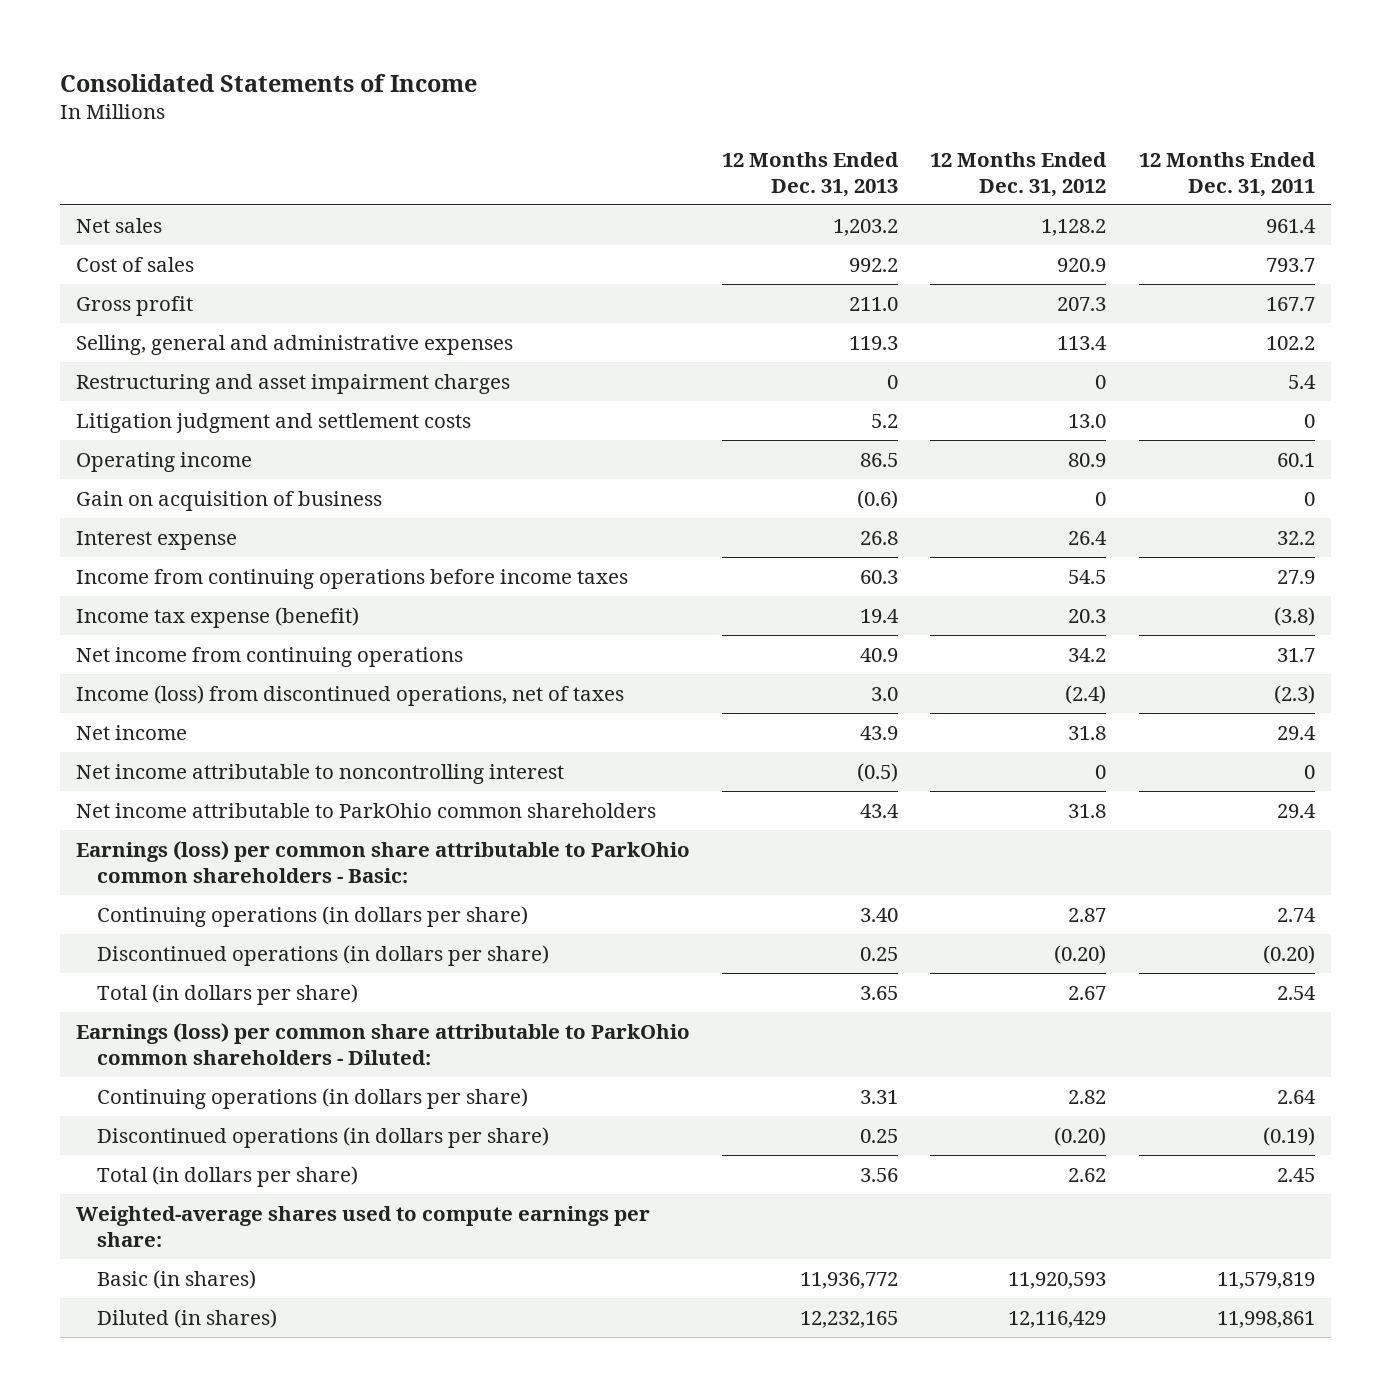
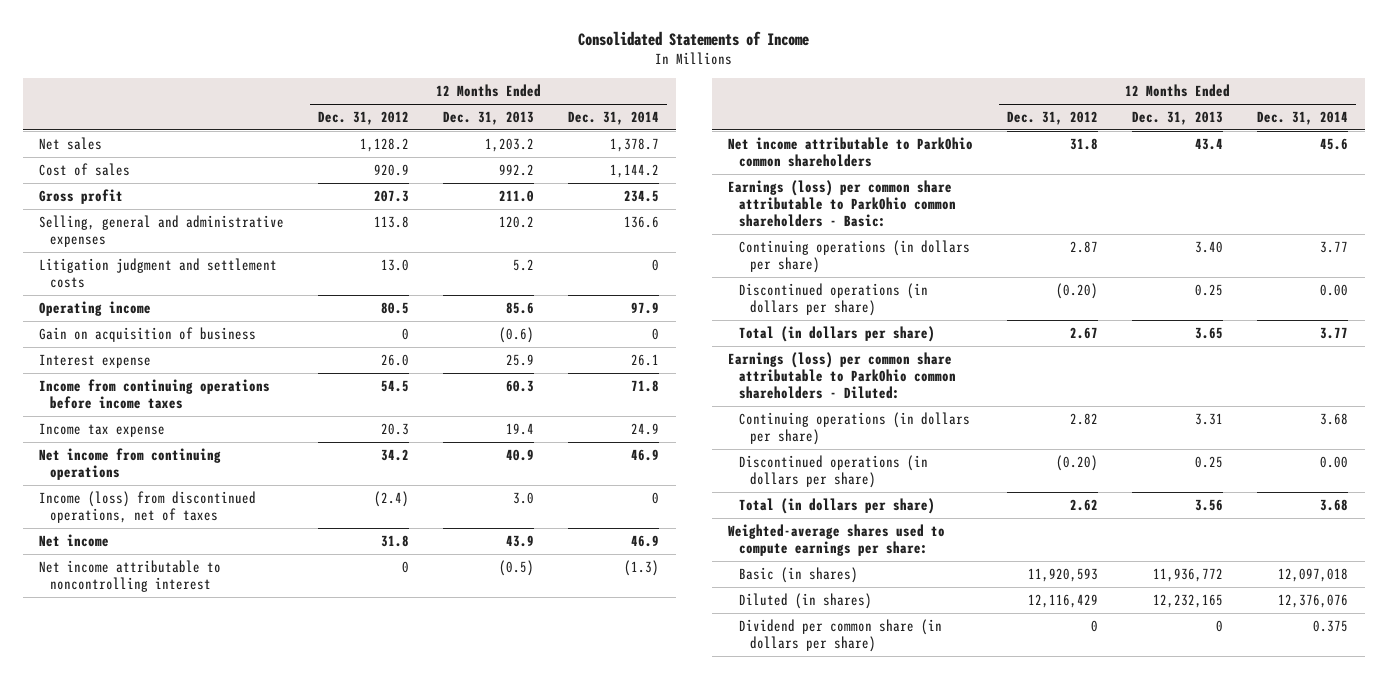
- | 12 Months Ended Dec. 31, 2013 | 12 Months Ended Dec. 31, 2012 | 12 Months Ended Dec. 31, 2011
+ | 12 Months Ended Dec. 31, 2012 | 12 Months Ended Dec. 31, 2013 | 12 Months Ended Dec. 31, 2014
- Selling, general and administrative expenses | 119.3 | 113.4 | 102.2
- Restructuring and asset impairment charges | 0 | 0 | 5.4
+ Selling, general and administrative expenses | 113.8 | 120.2 | 136.6
- Operating income | 86.5 | 80.9 | 60.1
+ Operating income | 80.5 | 85.6 | 97.9
- Interest expense | 26.8 | 26.4 | 32.2
+ Interest expense | 26.0 | 25.9 | 26.1
- Income tax expense (benefit) | 19.4 | 20.3 | (3.8)
+ Income tax expense | 20.3 | 19.4 | 24.9
+ Dividend per common share (in dollars per share) | 0 | 0 | 0.375

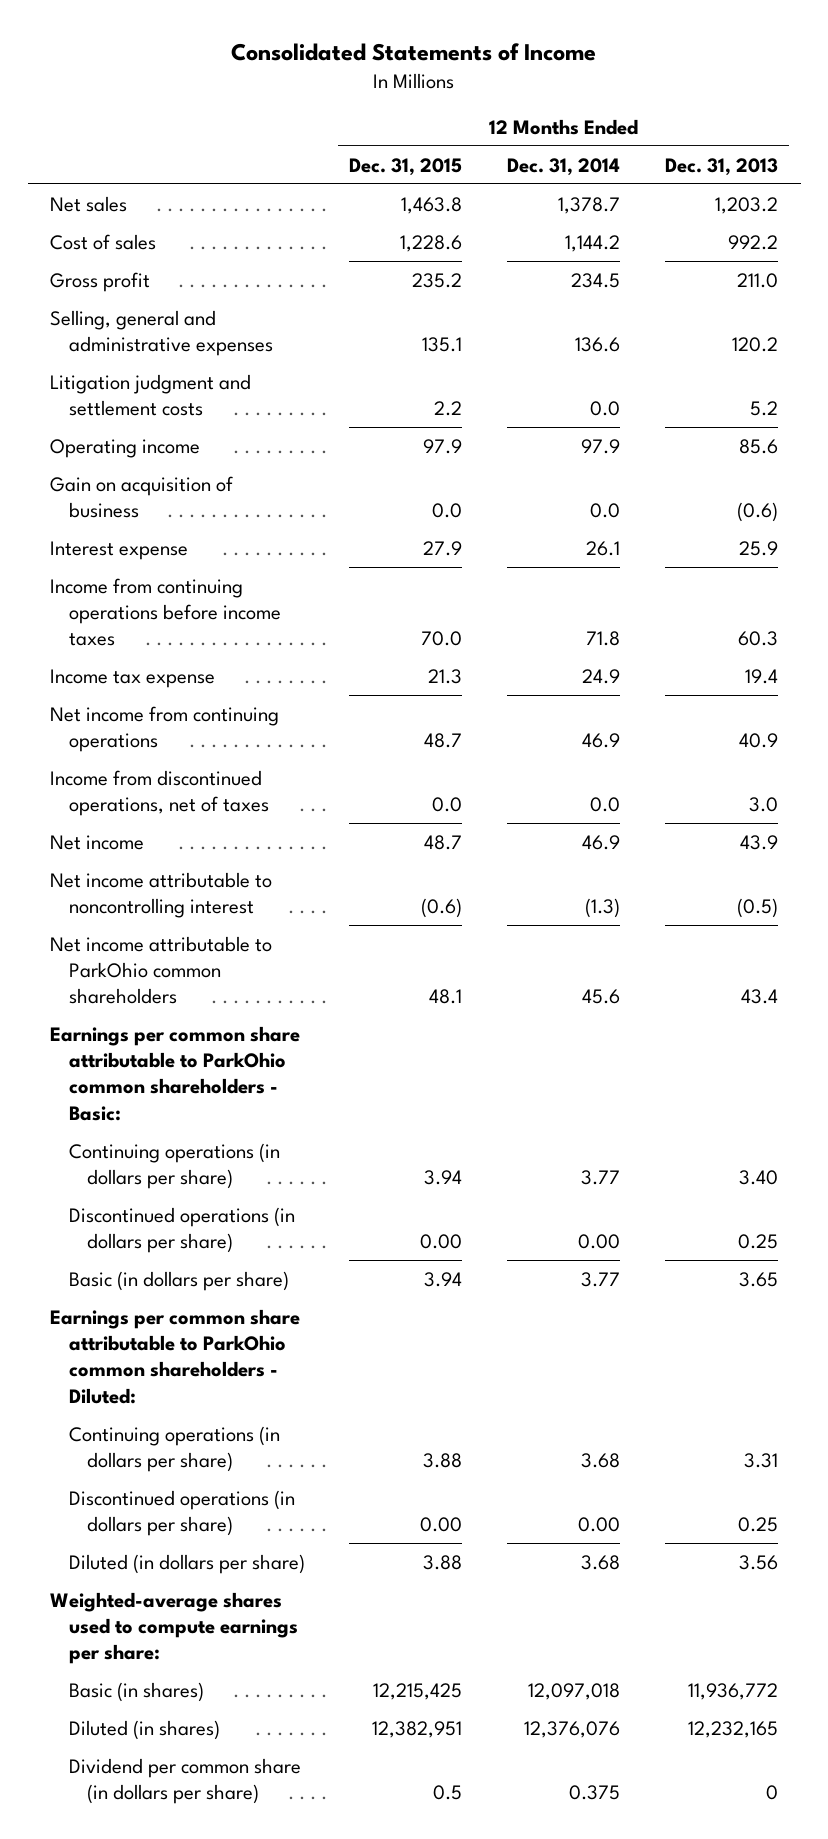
- | 12 Months Ended Dec. 31, 2012 | 12 Months Ended Dec. 31, 2013 | 12 Months Ended Dec. 31, 2014
+ | 12 Months Ended Dec. 31, 2015 | 12 Months Ended Dec. 31, 2014 | 12 Months Ended Dec. 31, 2013
- Litigation judgment and settlement costs | 13.0 | 5.2 | 0
+ Litigation judgment and settlement costs | 2.2 | 0.0 | 5.2
- Gain on acquisition of business | 0 | (0.6) | 0
+ Gain on acquisition of business | 0.0 | 0.0 | (0.6)
- Income (loss) from discontinued operations, net of taxes | (2.4) | 3.0 | 0
+ Income from discontinued operations, net of taxes | 0.0 | 0.0 | 3.0
- Earnings (loss) per common share attributable to ParkOhio common shareholders - Basic:
+ Earnings per common share attributable to ParkOhio common shareholders - Basic:
- Total (in dollars per share) | 2.67 | 3.65 | 3.77
- Earnings (loss) per common share attributable to ParkOhio common shareholders - Diluted:
+ Basic (in dollars per share) | 3.94 | 3.77 | 3.65
+ Earnings per common share attributable to ParkOhio common shareholders - Diluted:
- Total (in dollars per share) | 2.62 | 3.56 | 3.68
+ Diluted (in dollars per share) | 3.88 | 3.68 | 3.56

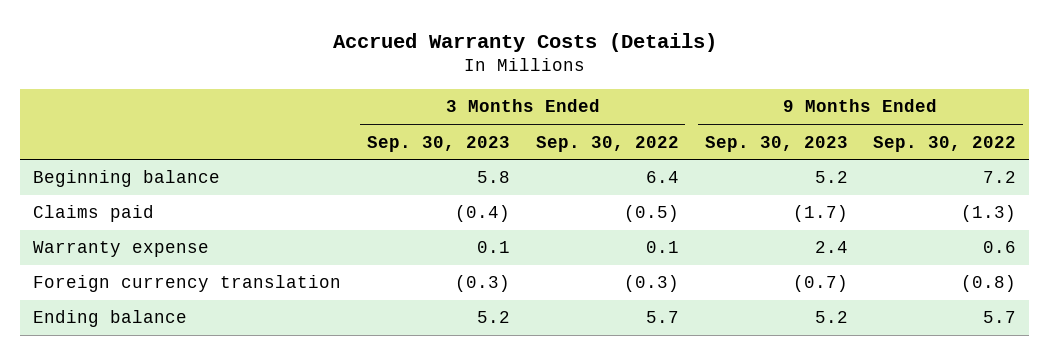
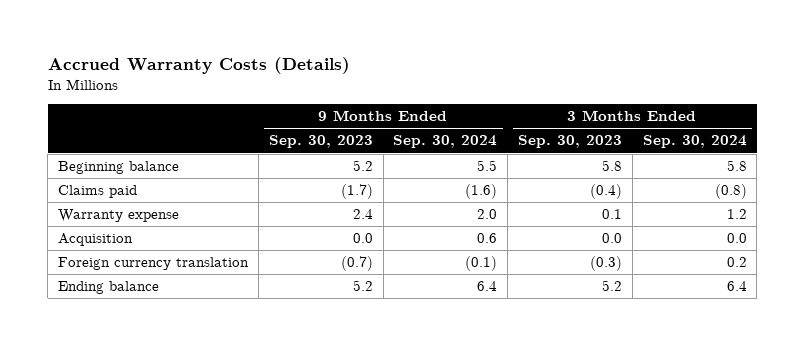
- | 3 Months Ended Sep. 30, 2023 | 3 Months Ended Sep. 30, 2022 | 9 Months Ended Sep. 30, 2023 | 9 Months Ended Sep. 30, 2022
+ | 9 Months Ended Sep. 30, 2023 | 9 Months Ended Sep. 30, 2024 | 3 Months Ended Sep. 30, 2023 | 3 Months Ended Sep. 30, 2024
+ Acquisition | 0.0 | 0.6 | 0.0 | 0.0

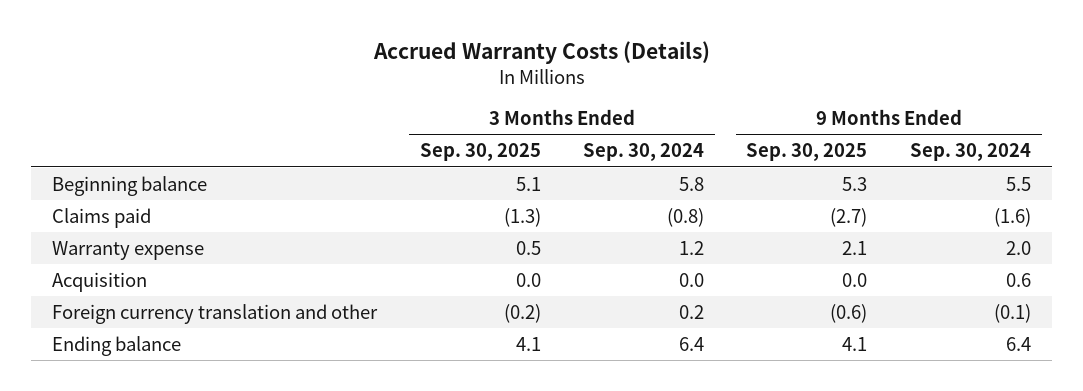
- | 9 Months Ended Sep. 30, 2023 | 9 Months Ended Sep. 30, 2024 | 3 Months Ended Sep. 30, 2023 | 3 Months Ended Sep. 30, 2024
+ | 3 Months Ended Sep. 30, 2025 | 3 Months Ended Sep. 30, 2024 | 9 Months Ended Sep. 30, 2025 | 9 Months Ended Sep. 30, 2024
- Foreign currency translation | (0.7) | (0.1) | (0.3) | 0.2
+ Foreign currency translation and other | (0.2) | 0.2 | (0.6) | (0.1)

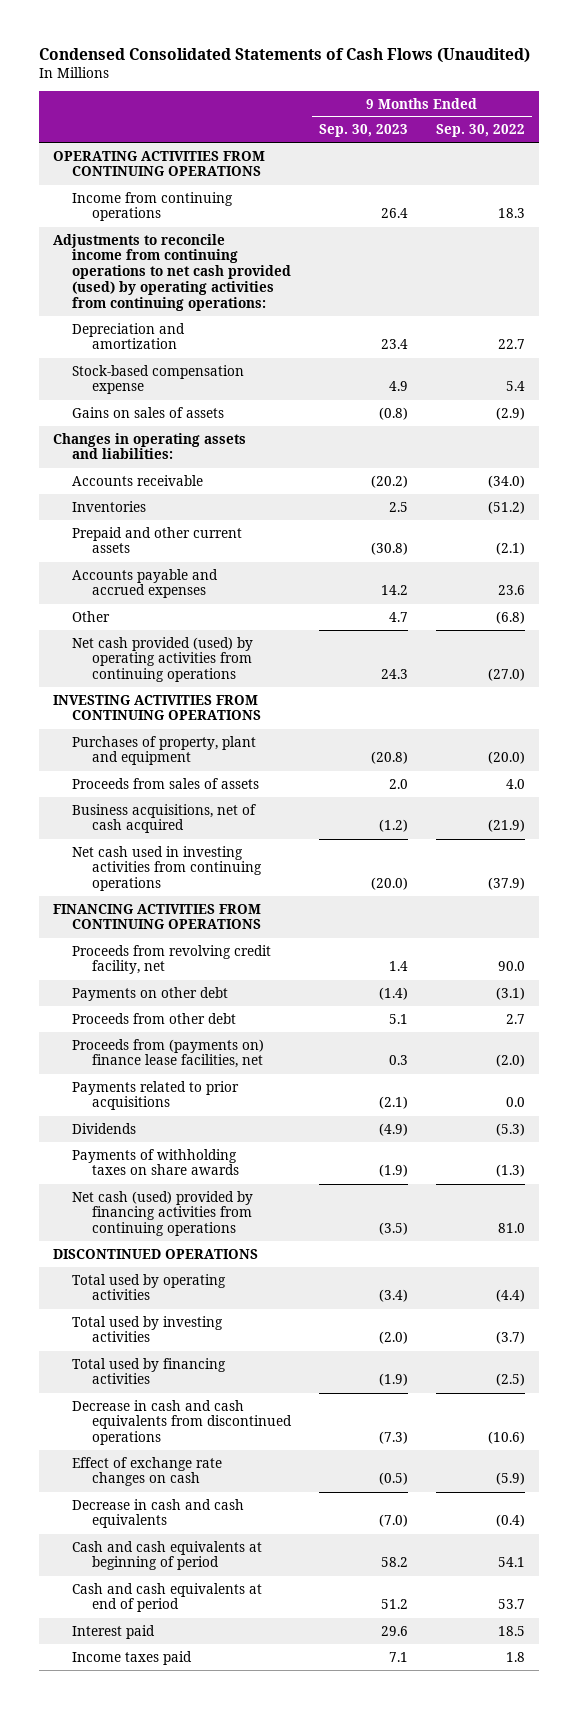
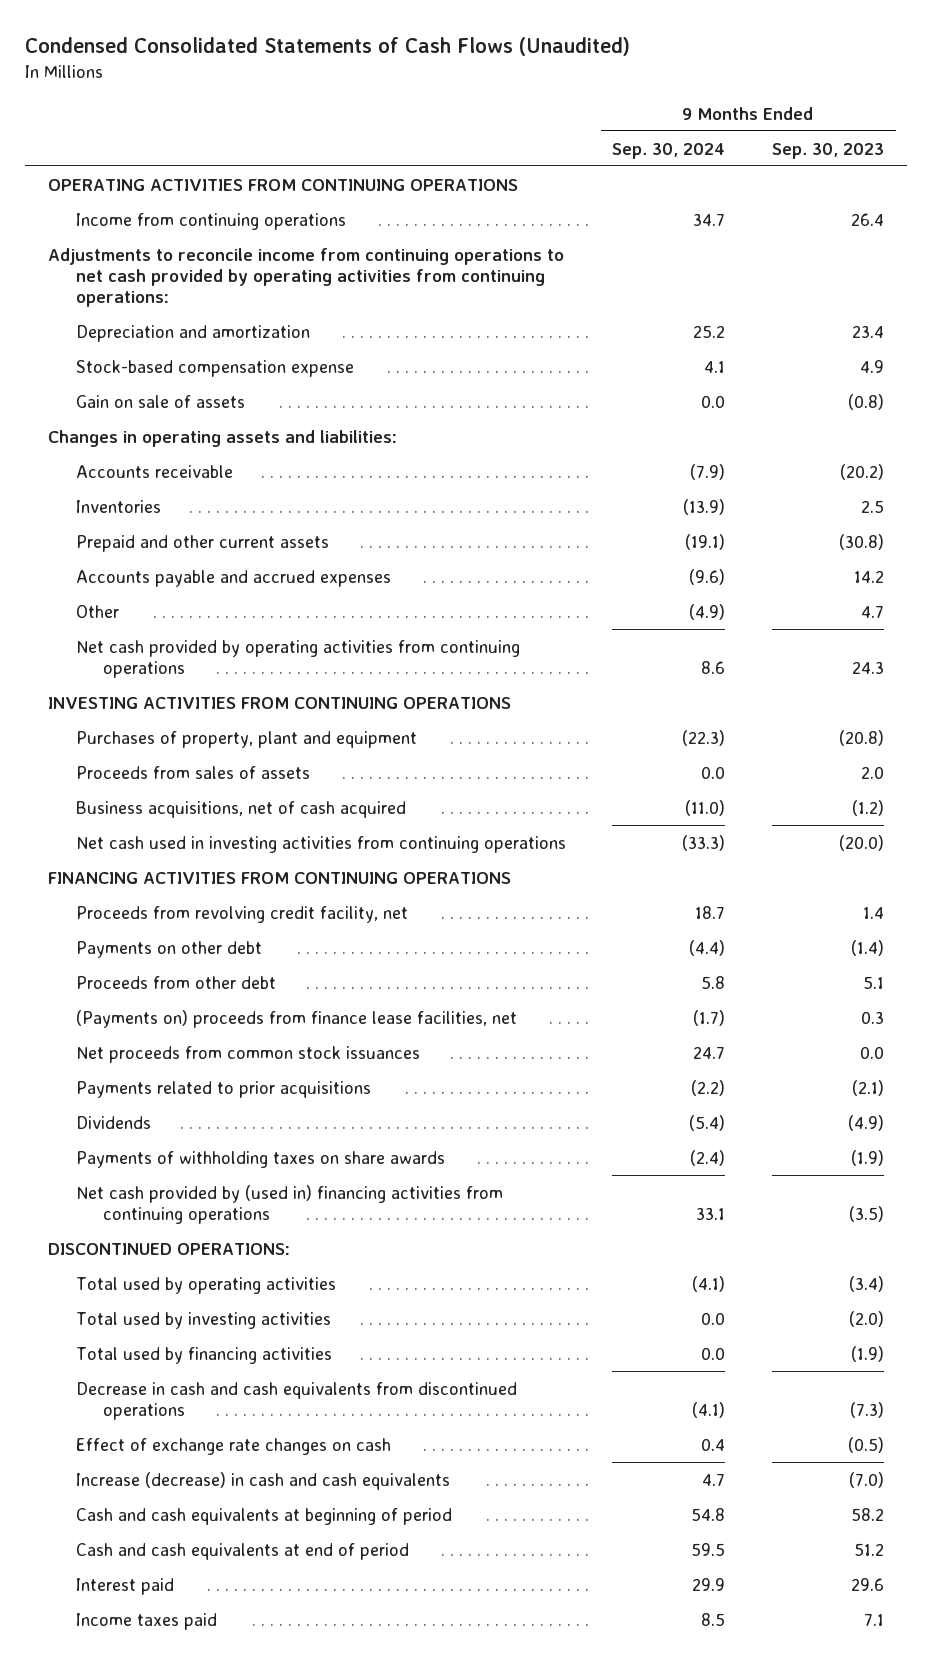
- | 9 Months Ended Sep. 30, 2023 | 9 Months Ended Sep. 30, 2022
+ | 9 Months Ended Sep. 30, 2024 | 9 Months Ended Sep. 30, 2023
- Adjustments to reconcile income from continuing operations to net cash provided (used) by operating activities from continuing operations:
+ Adjustments to reconcile income from continuing operations to net cash provided by operating activities from continuing operations:
- Gains on sales of assets | (0.8) | (2.9)
+ Gain on sale of assets | 0.0 | (0.8)
- Net cash provided (used) by operating activities from continuing operations | 24.3 | (27.0)
+ Net cash provided by operating activities from continuing operations | 8.6 | 24.3
- Proceeds from (payments on) finance lease facilities, net | 0.3 | (2.0)
+ (Payments on) proceeds from finance lease facilities, net | (1.7) | 0.3
+ Net proceeds from common stock issuances | 24.7 | 0.0
- Net cash (used) provided by financing activities from continuing operations | (3.5) | 81.0
- DISCONTINUED OPERATIONS
+ Net cash provided by (used in) financing activities from continuing operations | 33.1 | (3.5)
+ DISCONTINUED OPERATIONS:
- Decrease in cash and cash equivalents | (7.0) | (0.4)
+ Increase (decrease) in cash and cash equivalents | 4.7 | (7.0)

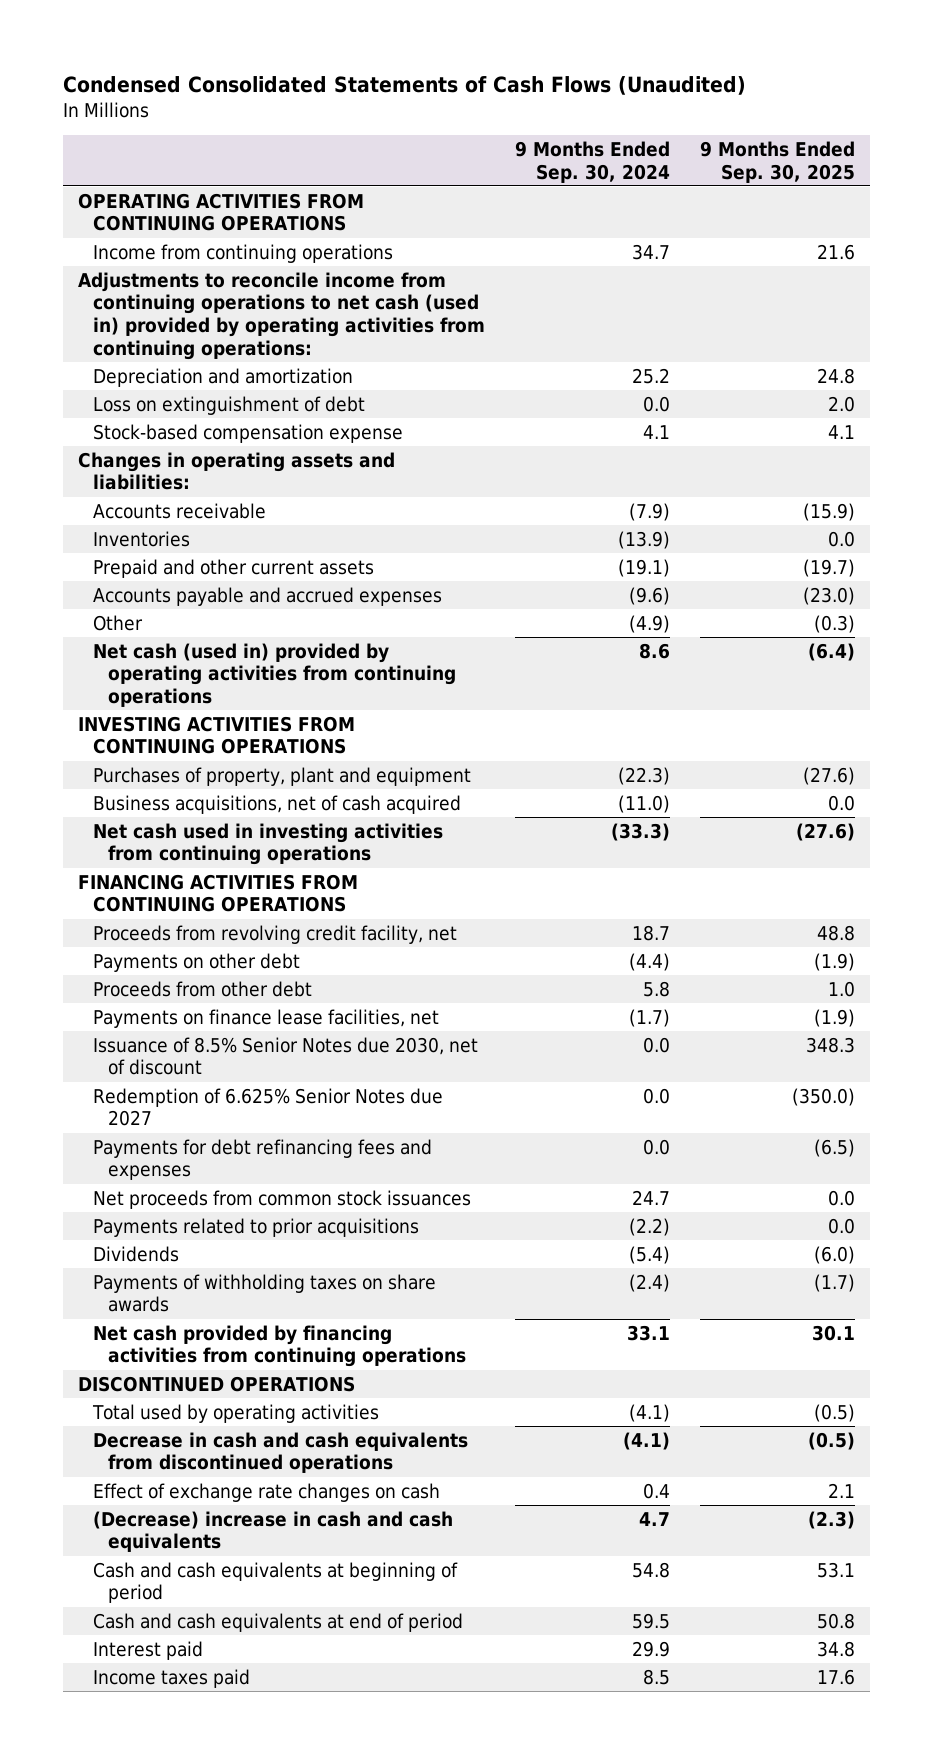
- | 9 Months Ended Sep. 30, 2024 | 9 Months Ended Sep. 30, 2023
+ | 9 Months Ended Sep. 30, 2024 | 9 Months Ended Sep. 30, 2025
- Adjustments to reconcile income from continuing operations to net cash provided by operating activities from continuing operations:
+ Adjustments to reconcile income from continuing operations to net cash (used in) provided by operating activities from continuing operations:
+ Loss on extinguishment of debt | 0.0 | 2.0
- Gain on sale of assets | 0.0 | (0.8)
- Net cash provided by operating activities from continuing operations | 8.6 | 24.3
+ Net cash (used in) provided by operating activities from continuing operations | 8.6 | (6.4)
- Proceeds from sales of assets | 0.0 | 2.0
- (Payments on) proceeds from finance lease facilities, net | (1.7) | 0.3
+ Payments on finance lease facilities, net | (1.7) | (1.9)
+ Issuance of 8.5% Senior Notes due 2030, net of discount | 0.0 | 348.3
+ Redemption of 6.625% Senior Notes due 2027 | 0.0 | (350.0)
+ Payments for debt refinancing fees and expenses | 0.0 | (6.5)
- Net cash provided by (used in) financing activities from continuing operations | 33.1 | (3.5)
- DISCONTINUED OPERATIONS:
+ Net cash provided by financing activities from continuing operations | 33.1 | 30.1
+ DISCONTINUED OPERATIONS
- Total used by investing activities | 0.0 | (2.0)
- Total used by financing activities | 0.0 | (1.9)
- Increase (decrease) in cash and cash equivalents | 4.7 | (7.0)
+ (Decrease) increase in cash and cash equivalents | 4.7 | (2.3)

